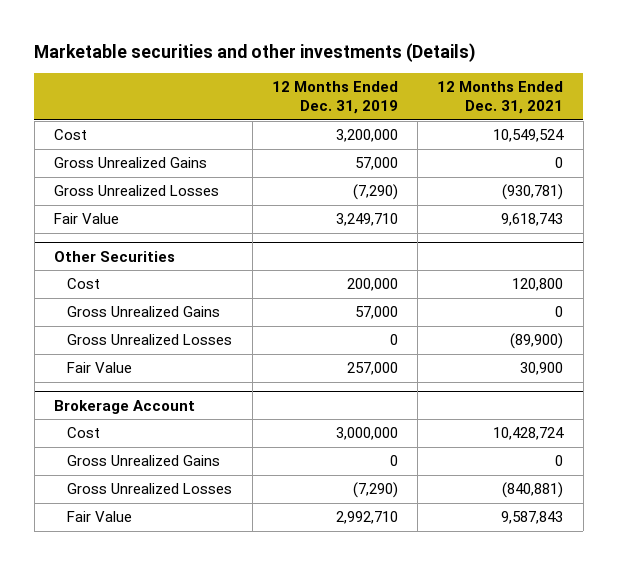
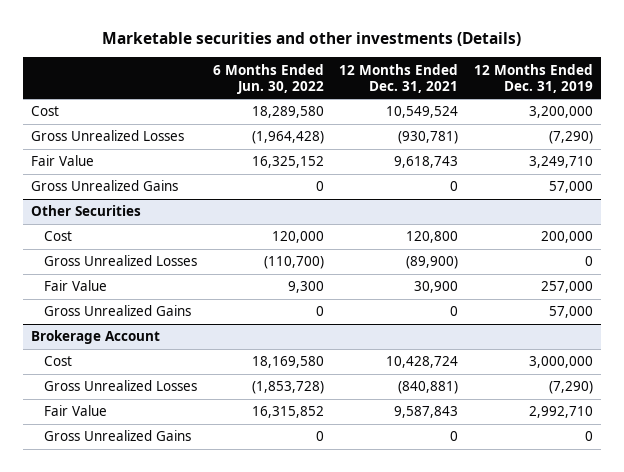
- | 12 Months Ended Dec. 31, 2019 | 12 Months Ended Dec. 31, 2021
+ | 6 Months Ended Jun. 30, 2022 | 12 Months Ended Dec. 31, 2021 | 12 Months Ended Dec. 31, 2019
moved down: Gross Unrealized Gains | 0 | 0 | 57,000
@ Other Securities
moved down: Gross Unrealized Gains | 0 | 0 | 57,000
@ Brokerage Account
moved down: Gross Unrealized Gains | 0 | 0 | 0

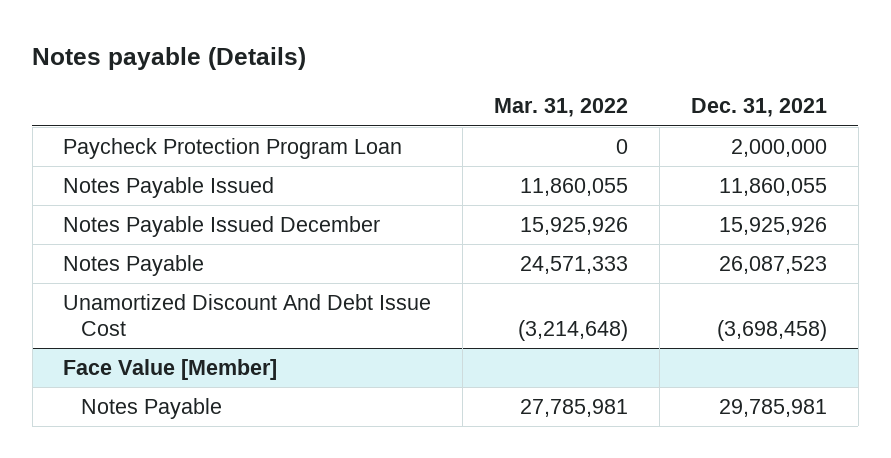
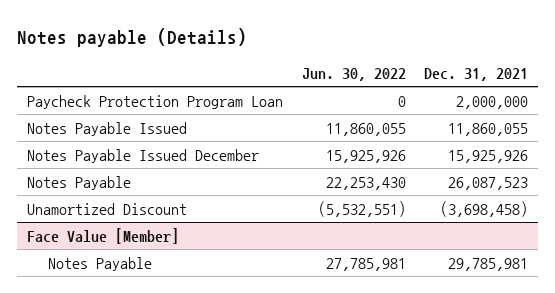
- | Mar. 31, 2022 | Dec. 31, 2021
+ | Jun. 30, 2022 | Dec. 31, 2021
- Unamortized Discount And Debt Issue Cost | (3,214,648) | (3,698,458)
+ Unamortized Discount | (5,532,551) | (3,698,458)

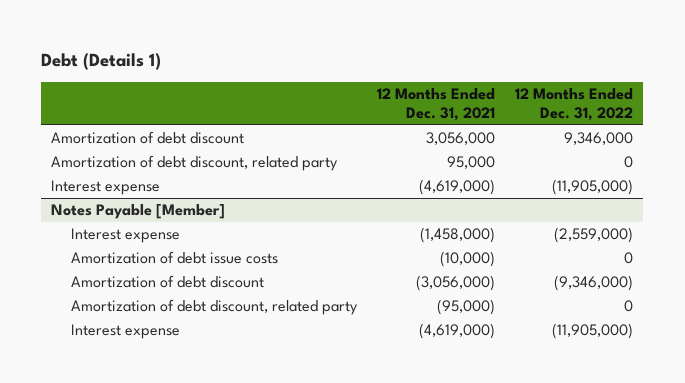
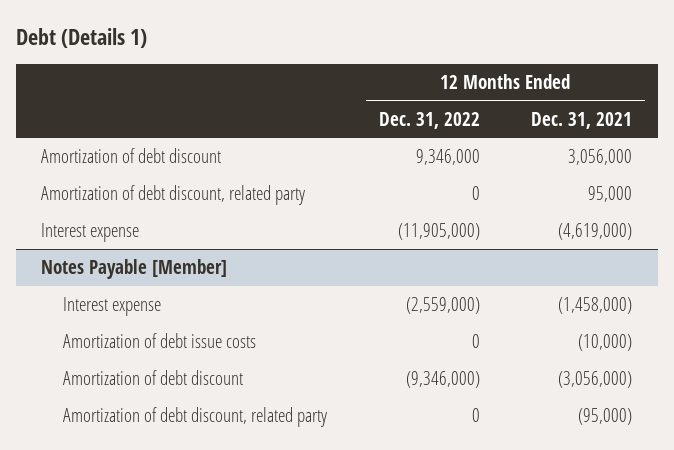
- | 12 Months Ended Dec. 31, 2021 | 12 Months Ended Dec. 31, 2022
+ | 12 Months Ended Dec. 31, 2022 | 12 Months Ended Dec. 31, 2021
@ Notes Payable [Member]
- Interest expense | (4,619,000) | (11,905,000)

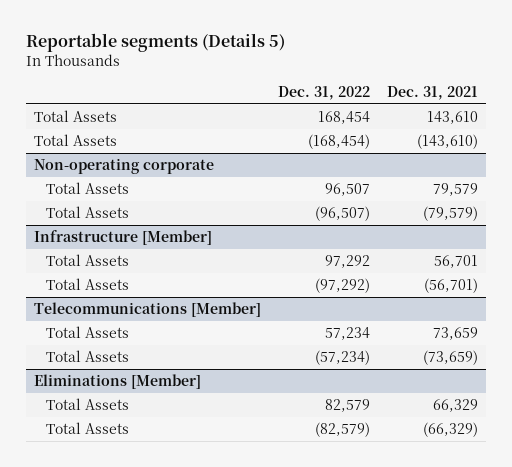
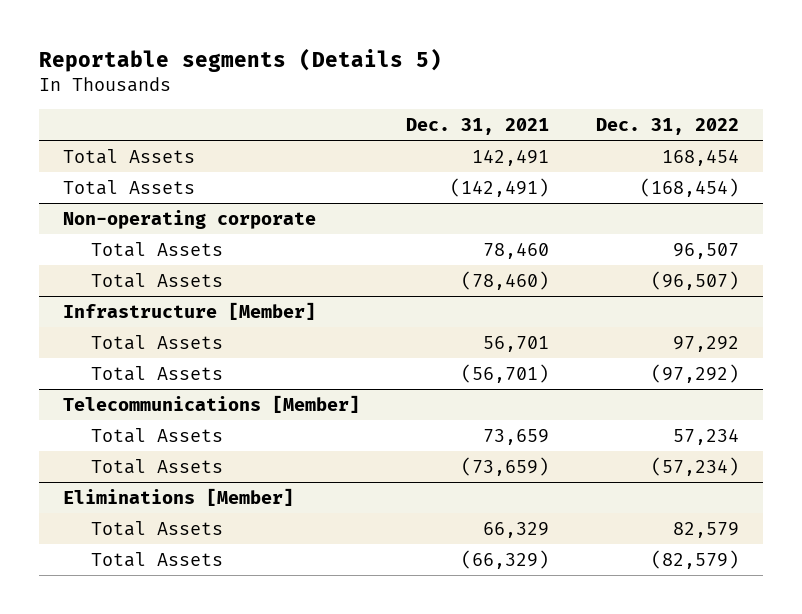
- | Dec. 31, 2022 | Dec. 31, 2021
+ | Dec. 31, 2021 | Dec. 31, 2022
- Total Assets | 168,454 | 143,610
- Total Assets | (168,454) | (143,610)
+ Total Assets | 142,491 | 168,454
+ Total Assets | (142,491) | (168,454)
@ Non-operating corporate
- Total Assets | 96,507 | 79,579
- Total Assets | (96,507) | (79,579)
+ Total Assets | 78,460 | 96,507
+ Total Assets | (78,460) | (96,507)

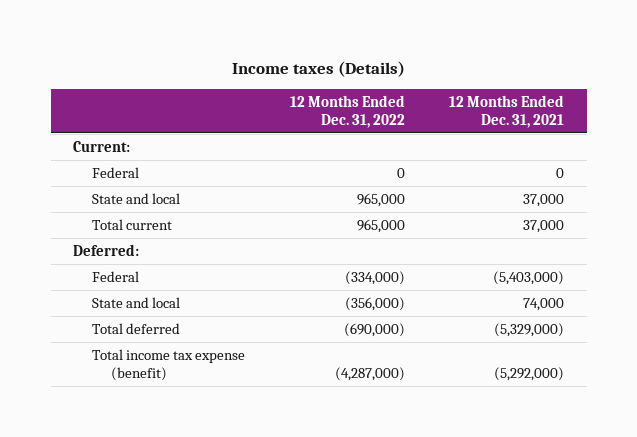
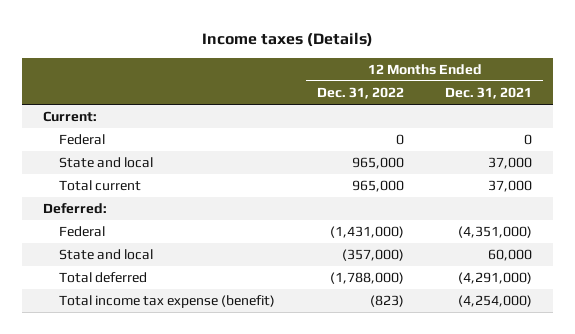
- Federal | (334,000) | (5,403,000)
- State and local | (356,000) | 74,000
- Total deferred | (690,000) | (5,329,000)
- Total income tax expense (benefit) | (4,287,000) | (5,292,000)
+ Federal | (1,431,000) | (4,351,000)
+ State and local | (357,000) | 60,000
+ Total deferred | (1,788,000) | (4,291,000)
+ Total income tax expense (benefit) | (823) | (4,254,000)

